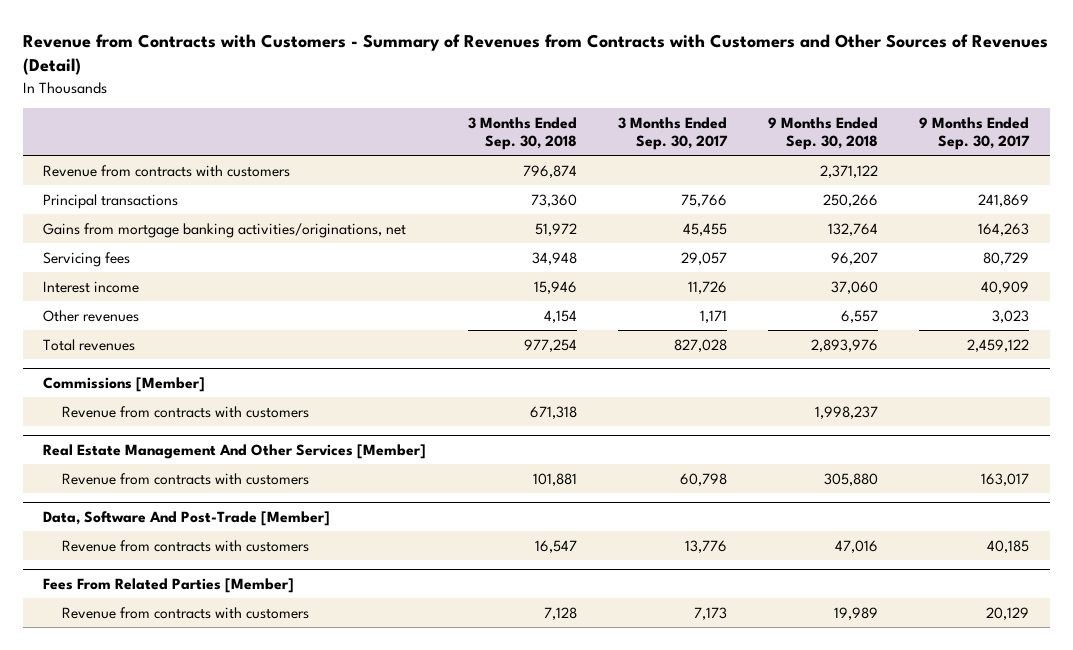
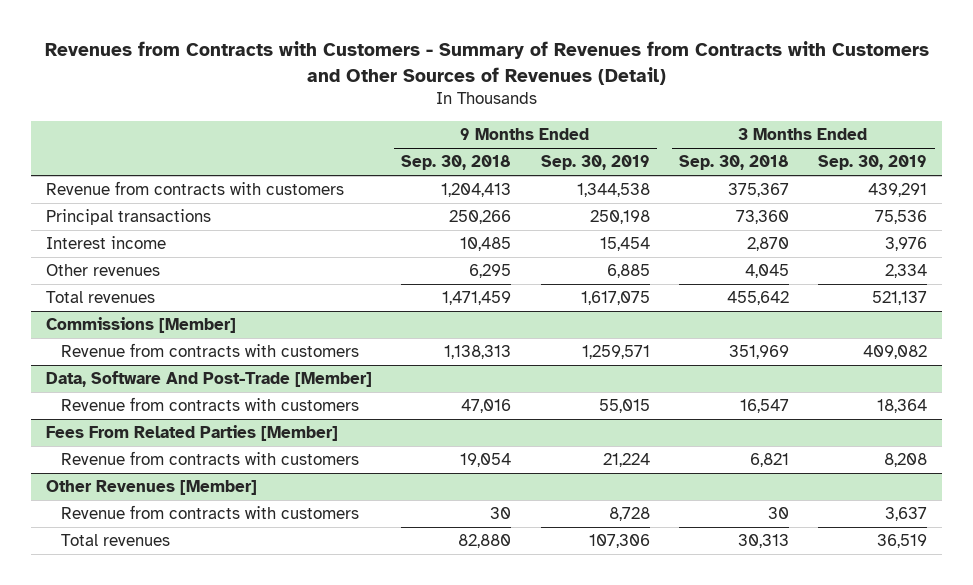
- Revenue from Contracts with Customers - Summary of Revenues from Contracts with Customers and Other Sources of Revenues (Detail)
+ Revenues from Contracts with Customers - Summary of Revenues from Contracts with Customers and Other Sources of Revenues (Detail)
- | 3 Months Ended Sep. 30, 2018 | 3 Months Ended Sep. 30, 2017 | 9 Months Ended Sep. 30, 2018 | 9 Months Ended Sep. 30, 2017
+ | 9 Months Ended Sep. 30, 2018 | 9 Months Ended Sep. 30, 2019 | 3 Months Ended Sep. 30, 2018 | 3 Months Ended Sep. 30, 2019
- Revenue from contracts with customers | 796,874 | | 2,371,122 |
+ Revenue from contracts with customers | 1,204,413 | 1,344,538 | 375,367 | 439,291
- Gains from mortgage banking activities/originations, net | 51,972 | 45,455 | 132,764 | 164,263
- Servicing fees | 34,948 | 29,057 | 96,207 | 80,729
- Interest income | 15,946 | 11,726 | 37,060 | 40,909
- Other revenues | 4,154 | 1,171 | 6,557 | 3,023
- Total revenues | 977,254 | 827,028 | 2,893,976 | 2,459,122
+ Interest income | 10,485 | 15,454 | 2,870 | 3,976
+ Other revenues | 6,295 | 6,885 | 4,045 | 2,334
+ Total revenues | 1,471,459 | 1,617,075 | 455,642 | 521,137
@ Commissions [Member]
- Revenue from contracts with customers | 671,318 | | 1,998,237 |
- Real Estate Management And Other Services [Member]
- Revenue from contracts with customers | 101,881 | 60,798 | 305,880 | 163,017
@ Commissions [Member]
+ Revenue from contracts with customers | 1,138,313 | 1,259,571 | 351,969 | 409,082
@ Fees From Related Parties [Member]
- Revenue from contracts with customers | 7,128 | 7,173 | 19,989 | 20,129
+ Revenue from contracts with customers | 19,054 | 21,224 | 6,821 | 8,208
+ Other Revenues [Member]
+ Revenue from contracts with customers | 30 | 8,728 | 30 | 3,637
+ Total revenues | 82,880 | 107,306 | 30,313 | 36,519

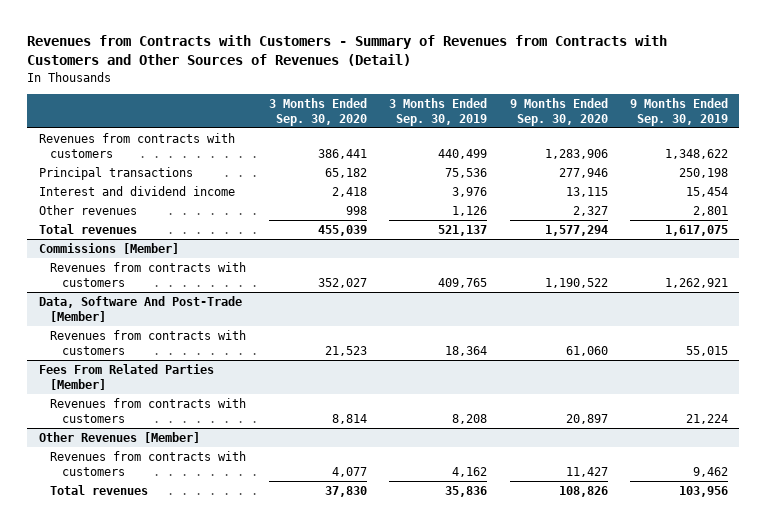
- | 9 Months Ended Sep. 30, 2018 | 9 Months Ended Sep. 30, 2019 | 3 Months Ended Sep. 30, 2018 | 3 Months Ended Sep. 30, 2019
+ | 3 Months Ended Sep. 30, 2020 | 3 Months Ended Sep. 30, 2019 | 9 Months Ended Sep. 30, 2020 | 9 Months Ended Sep. 30, 2019
- Revenue from contracts with customers | 1,204,413 | 1,344,538 | 375,367 | 439,291
+ Revenues from contracts with customers | 386,441 | 440,499 | 1,283,906 | 1,348,622
- Interest income | 10,485 | 15,454 | 2,870 | 3,976
- Other revenues | 6,295 | 6,885 | 4,045 | 2,334
+ Interest and dividend income | 2,418 | 3,976 | 13,115 | 15,454
+ Other revenues | 998 | 1,126 | 2,327 | 2,801
@ Commissions [Member]
- Revenue from contracts with customers | 1,138,313 | 1,259,571 | 351,969 | 409,082
+ Revenues from contracts with customers | 352,027 | 409,765 | 1,190,522 | 1,262,921
@ Data, Software And Post-Trade [Member]
- Revenue from contracts with customers | 47,016 | 55,015 | 16,547 | 18,364
+ Revenues from contracts with customers | 21,523 | 18,364 | 61,060 | 55,015
@ Fees From Related Parties [Member]
- Revenue from contracts with customers | 19,054 | 21,224 | 6,821 | 8,208
+ Revenues from contracts with customers | 8,814 | 8,208 | 20,897 | 21,224
@ Other Revenues [Member]
- Revenue from contracts with customers | 30 | 8,728 | 30 | 3,637
- Total revenues | 82,880 | 107,306 | 30,313 | 36,519
+ Revenues from contracts with customers | 4,077 | 4,162 | 11,427 | 9,462
+ Total revenues | 37,830 | 35,836 | 108,826 | 103,956

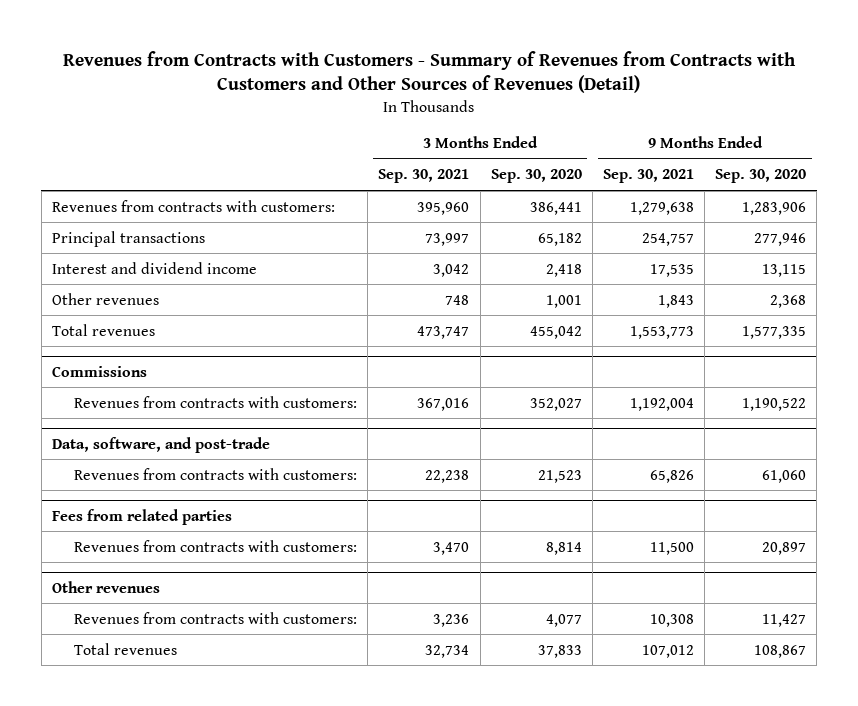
- | 3 Months Ended Sep. 30, 2020 | 3 Months Ended Sep. 30, 2019 | 9 Months Ended Sep. 30, 2020 | 9 Months Ended Sep. 30, 2019
+ | 3 Months Ended Sep. 30, 2021 | 3 Months Ended Sep. 30, 2020 | 9 Months Ended Sep. 30, 2021 | 9 Months Ended Sep. 30, 2020
- Revenues from contracts with customers | 386,441 | 440,499 | 1,283,906 | 1,348,622
+ Revenues from contracts with customers: | 395,960 | 386,441 | 1,279,638 | 1,283,906
- Other revenues | 998 | 1,126 | 2,327 | 2,801
- Total revenues | 455,039 | 521,137 | 1,577,294 | 1,617,075
- Commissions [Member]
- Revenues from contracts with customers | 352,027 | 409,765 | 1,190,522 | 1,262,921
- Data, Software And Post-Trade [Member]
- Revenues from contracts with customers | 21,523 | 18,364 | 61,060 | 55,015
- Fees From Related Parties [Member]
- Revenues from contracts with customers | 8,814 | 8,208 | 20,897 | 21,224
- Other Revenues [Member]
- Revenues from contracts with customers | 4,077 | 4,162 | 11,427 | 9,462
- Total revenues | 37,830 | 35,836 | 108,826 | 103,956
+ Other revenues | 748 | 1,001 | 1,843 | 2,368
+ Total revenues | 473,747 | 455,042 | 1,553,773 | 1,577,335
+ Commissions
+ Revenues from contracts with customers: | 367,016 | 352,027 | 1,192,004 | 1,190,522
+ Data, software, and post-trade
+ Revenues from contracts with customers: | 22,238 | 21,523 | 65,826 | 61,060
+ Fees from related parties
+ Revenues from contracts with customers: | 3,470 | 8,814 | 11,500 | 20,897
+ Other revenues
+ Revenues from contracts with customers: | 3,236 | 4,077 | 10,308 | 11,427
+ Total revenues | 32,734 | 37,833 | 107,012 | 108,867

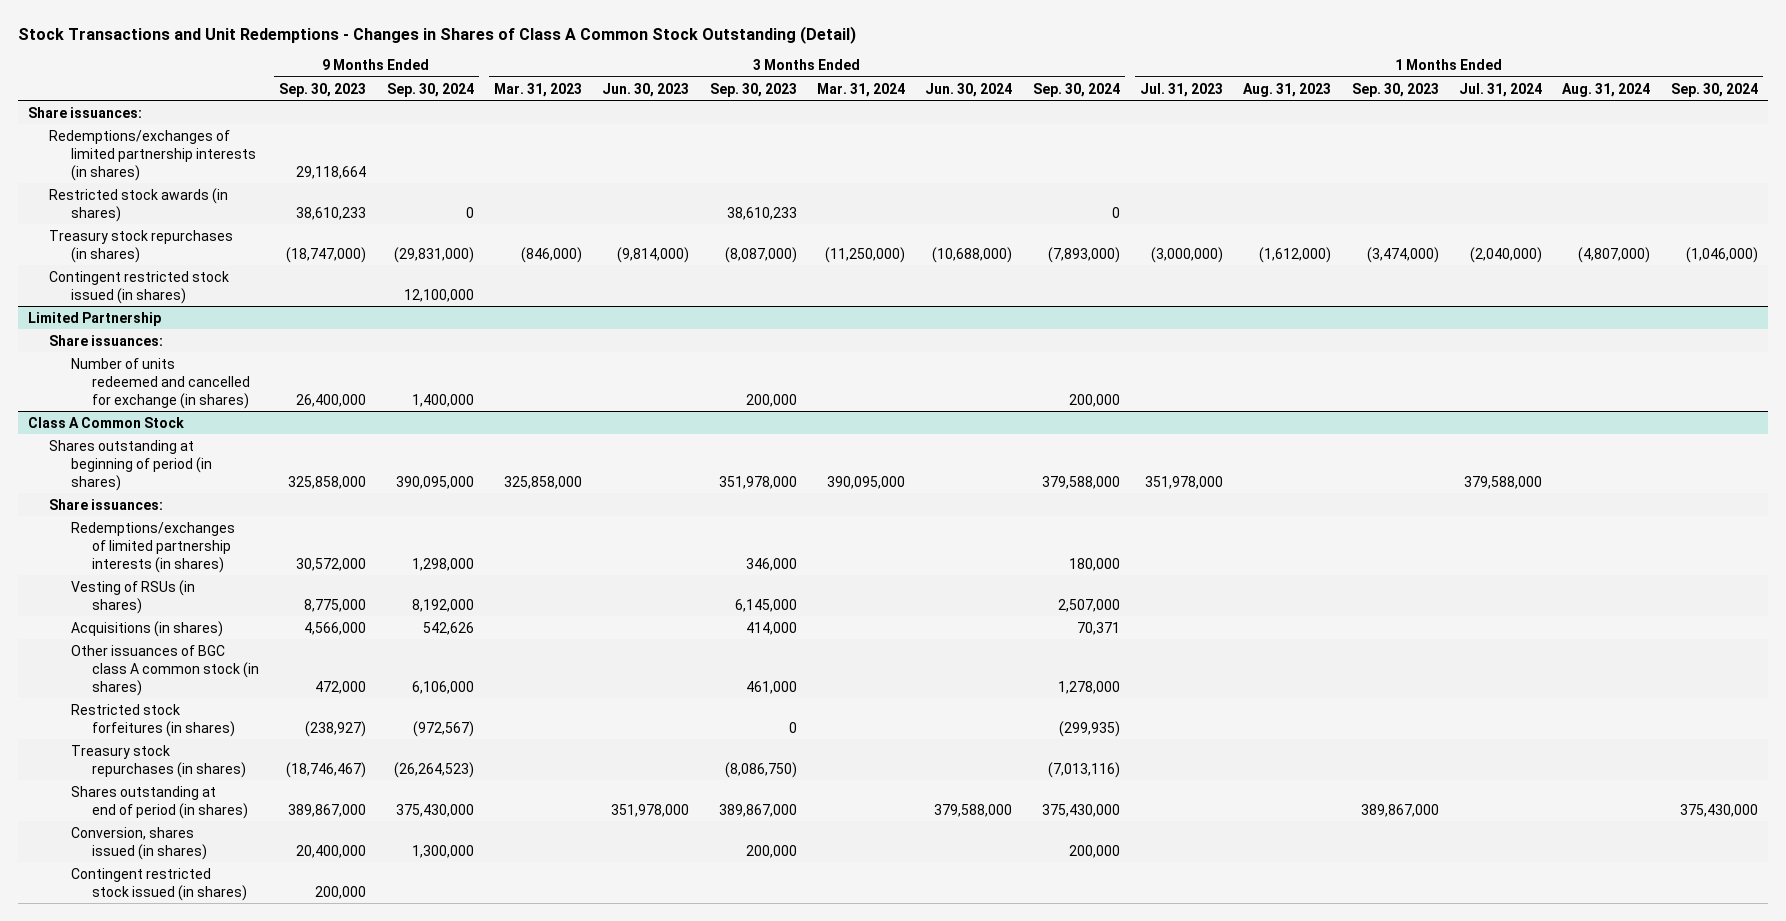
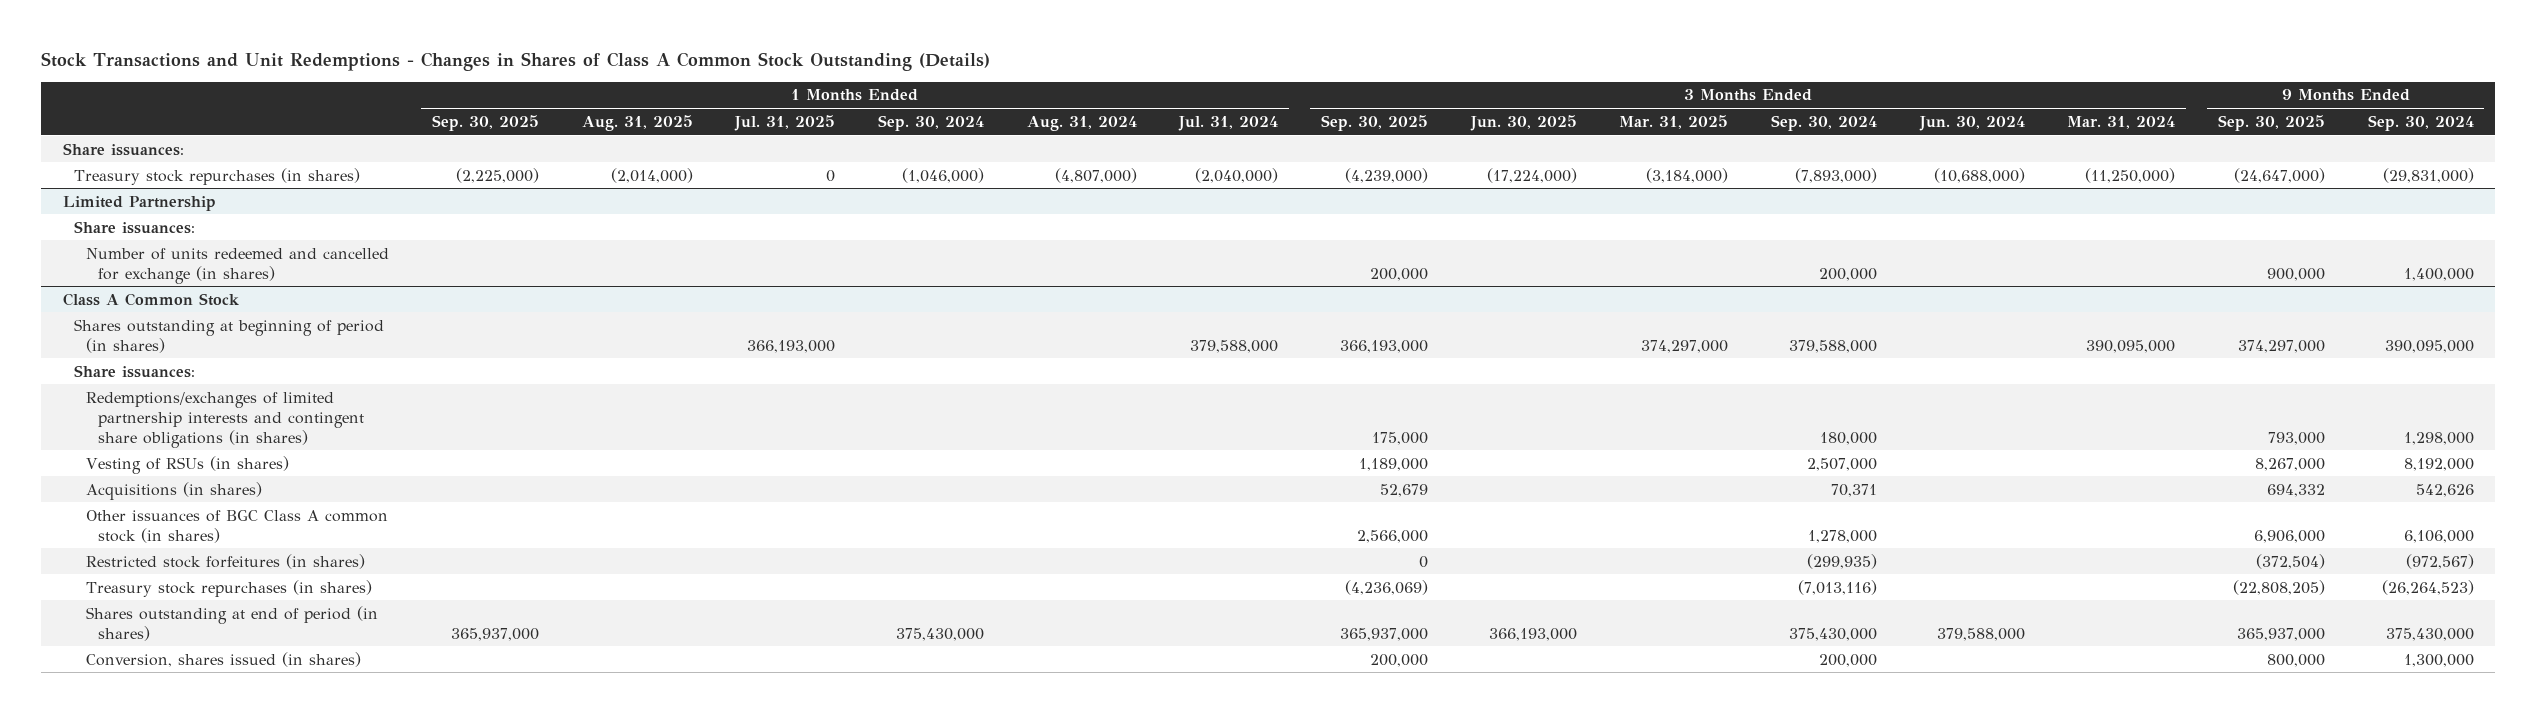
- Stock Transactions and Unit Redemptions - Changes in Shares of Class A Common Stock Outstanding (Detail)
+ Stock Transactions and Unit Redemptions - Changes in Shares of Class A Common Stock Outstanding (Details)
- | 9 Months Ended Sep. 30, 2023 | 9 Months Ended Sep. 30, 2024 | 3 Months Ended Mar. 31, 2023 | 3 Months Ended Jun. 30, 2023 | 3 Months Ended Sep. 30, 2023 | 3 Months Ended Mar. 31, 2024 | 3 Months Ended Jun. 30, 2024 | 3 Months Ended Sep. 30, 2024 | 1 Months Ended Jul. 31, 2023 | 1 Months Ended Aug. 31, 2023 | 1 Months Ended Sep. 30, 2023 | 1 Months Ended Jul. 31, 2024 | 1 Months Ended Aug. 31, 2024 | 1 Months Ended Sep. 30, 2024
+ | 1 Months Ended Sep. 30, 2025 | 1 Months Ended Aug. 31, 2025 | 1 Months Ended Jul. 31, 2025 | 1 Months Ended Sep. 30, 2024 | 1 Months Ended Aug. 31, 2024 | 1 Months Ended Jul. 31, 2024 | 3 Months Ended Sep. 30, 2025 | 3 Months Ended Jun. 30, 2025 | 3 Months Ended Mar. 31, 2025 | 3 Months Ended Sep. 30, 2024 | 3 Months Ended Jun. 30, 2024 | 3 Months Ended Mar. 31, 2024 | 9 Months Ended Sep. 30, 2025 | 9 Months Ended Sep. 30, 2024
- Redemptions/exchanges of limited partnership interests (in shares) | 29,118,664 | | | | | | | | | | | | |
- Restricted stock awards (in shares) | 38,610,233 | 0 | | | 38,610,233 | | | 0 | | | | | |
- Contingent restricted stock issued (in shares) | | 12,100,000 | | | | | | | | | | | |
@ Class A Common Stock
- Redemptions/exchanges of limited partnership interests (in shares) | 30,572,000 | 1,298,000 | | | 346,000 | | | 180,000 | | | | | |
+ Redemptions/exchanges of limited partnership interests and contingent share obligations (in shares) | | | | | | | 175,000 | | | 180,000 | | | 793,000 | 1,298,000
- Other issuances of BGC class A common stock (in shares) | 472,000 | 6,106,000 | | | 461,000 | | | 1,278,000 | | | | | |
+ Other issuances of BGC Class A common stock (in shares) | | | | | | | 2,566,000 | | | 1,278,000 | | | 6,906,000 | 6,106,000
- Contingent restricted stock issued (in shares) | 200,000 | | | | | | | | | | | | |

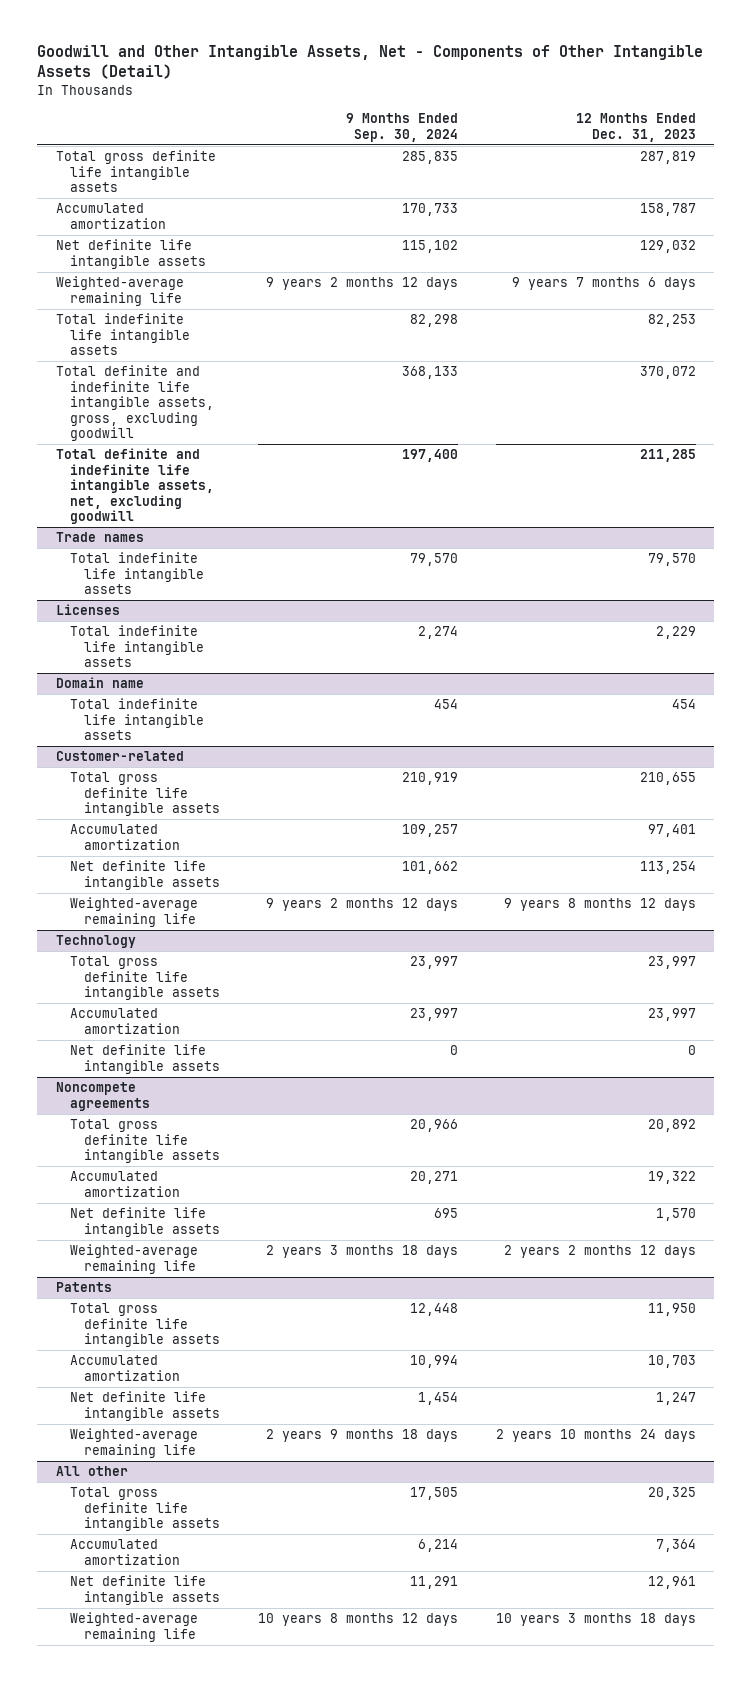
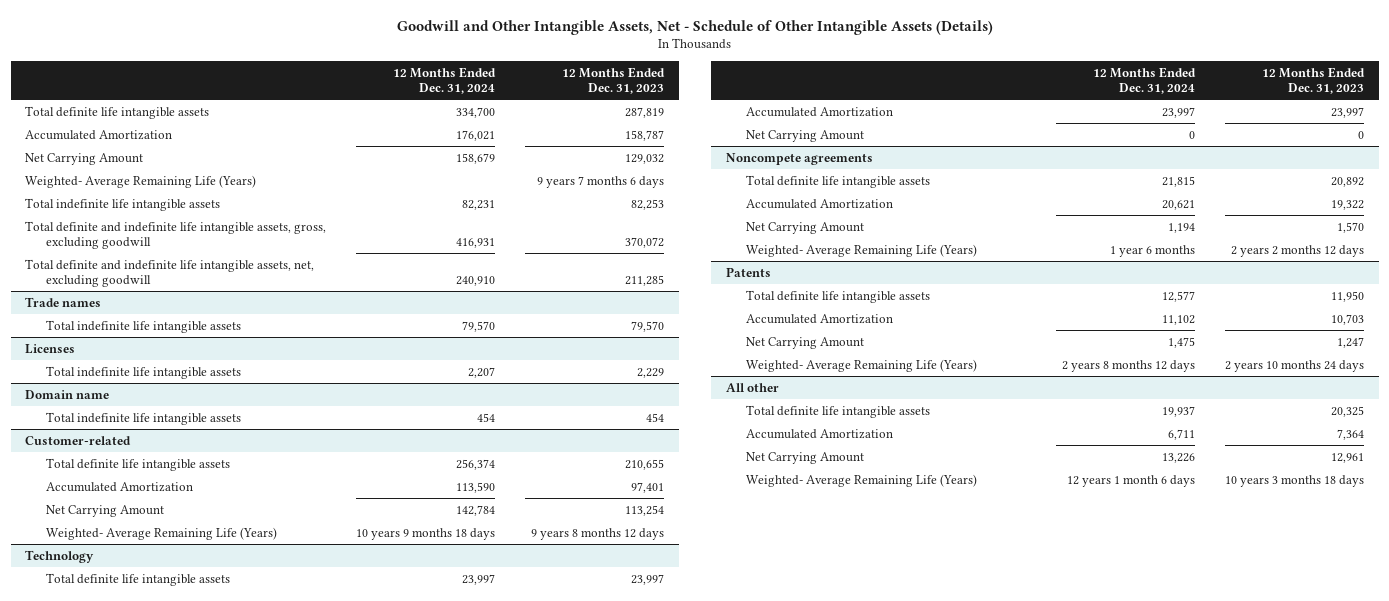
- Goodwill and Other Intangible Assets, Net - Components of Other Intangible Assets (Detail)
+ Goodwill and Other Intangible Assets, Net - Schedule of Other Intangible Assets (Details)
- | 9 Months Ended Sep. 30, 2024 | 12 Months Ended Dec. 31, 2023
+ | 12 Months Ended Dec. 31, 2024 | 12 Months Ended Dec. 31, 2023
- Total gross definite life intangible assets | 285,835 | 287,819
- Accumulated amortization | 170,733 | 158,787
- Net definite life intangible assets | 115,102 | 129,032
- Weighted-average remaining life | 9 years 2 months 12 days | 9 years 7 months 6 days
+ Total definite life intangible assets | 334,700 | 287,819
+ Accumulated Amortization | 176,021 | 158,787
+ Net Carrying Amount | 158,679 | 129,032
+ Weighted- Average Remaining Life (Years) | | 9 years 7 months 6 days
@ Customer-related
- Total gross definite life intangible assets | 210,919 | 210,655
- Accumulated amortization | 109,257 | 97,401
- Net definite life intangible assets | 101,662 | 113,254
- Weighted-average remaining life | 9 years 2 months 12 days | 9 years 8 months 12 days
+ Total definite life intangible assets | 256,374 | 210,655
+ Accumulated Amortization | 113,590 | 97,401
+ Net Carrying Amount | 142,784 | 113,254
+ Weighted- Average Remaining Life (Years) | 10 years 9 months 18 days | 9 years 8 months 12 days
@ Technology
- Total gross definite life intangible assets | 23,997 | 23,997
- Accumulated amortization | 23,997 | 23,997
- Net definite life intangible assets | 0 | 0
+ Total definite life intangible assets | 23,997 | 23,997
+ Accumulated Amortization | 23,997 | 23,997
+ Net Carrying Amount | 0 | 0
@ Noncompete agreements
- Total gross definite life intangible assets | 20,966 | 20,892
- Accumulated amortization | 20,271 | 19,322
- Net definite life intangible assets | 695 | 1,570
- Weighted-average remaining life | 2 years 3 months 18 days | 2 years 2 months 12 days
+ Total definite life intangible assets | 21,815 | 20,892
+ Accumulated Amortization | 20,621 | 19,322
+ Net Carrying Amount | 1,194 | 1,570
+ Weighted- Average Remaining Life (Years) | 1 year 6 months | 2 years 2 months 12 days
@ Patents
- Total gross definite life intangible assets | 12,448 | 11,950
- Accumulated amortization | 10,994 | 10,703
- Net definite life intangible assets | 1,454 | 1,247
- Weighted-average remaining life | 2 years 9 months 18 days | 2 years 10 months 24 days
+ Total definite life intangible assets | 12,577 | 11,950
+ Accumulated Amortization | 11,102 | 10,703
+ Net Carrying Amount | 1,475 | 1,247
+ Weighted- Average Remaining Life (Years) | 2 years 8 months 12 days | 2 years 10 months 24 days
@ All other
- Total gross definite life intangible assets | 17,505 | 20,325
- Accumulated amortization | 6,214 | 7,364
- Net definite life intangible assets | 11,291 | 12,961
- Weighted-average remaining life | 10 years 8 months 12 days | 10 years 3 months 18 days
+ Total definite life intangible assets | 19,937 | 20,325
+ Accumulated Amortization | 6,711 | 7,364
+ Net Carrying Amount | 13,226 | 12,961
+ Weighted- Average Remaining Life (Years) | 12 years 1 month 6 days | 10 years 3 months 18 days

